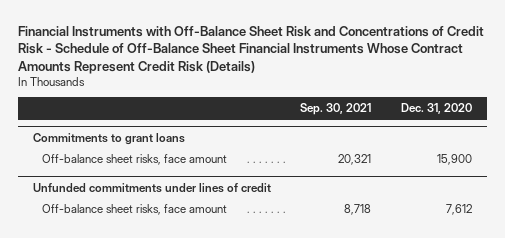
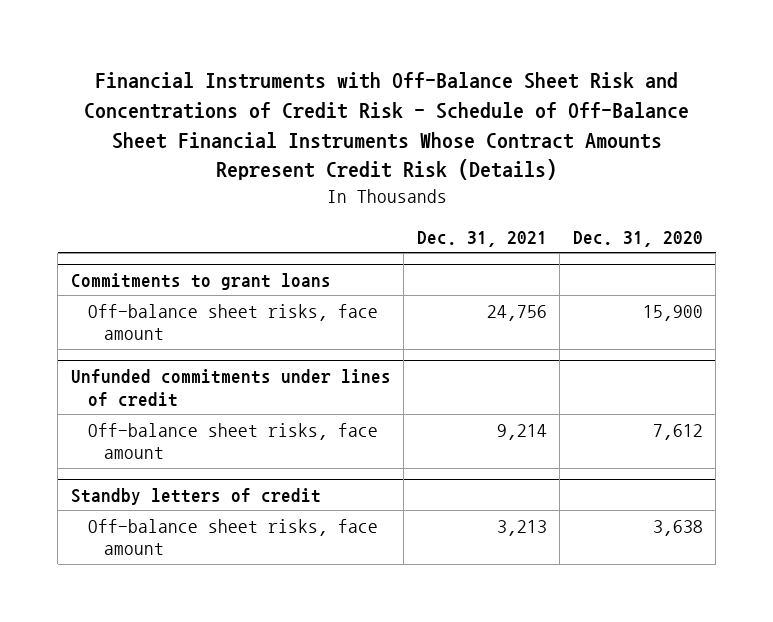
- | Sep. 30, 2021 | Dec. 31, 2020
+ | Dec. 31, 2021 | Dec. 31, 2020
+ Standby letters of credit
+ Off-balance sheet risks, face amount | 3,213 | 3,638

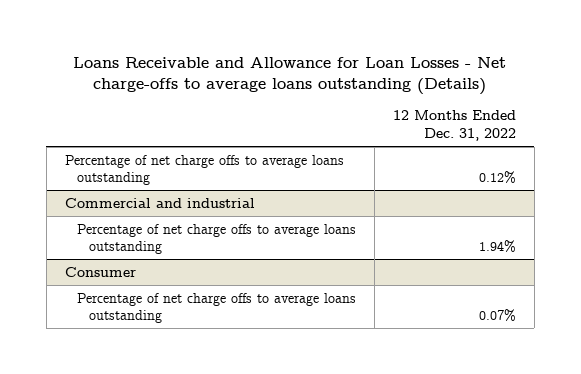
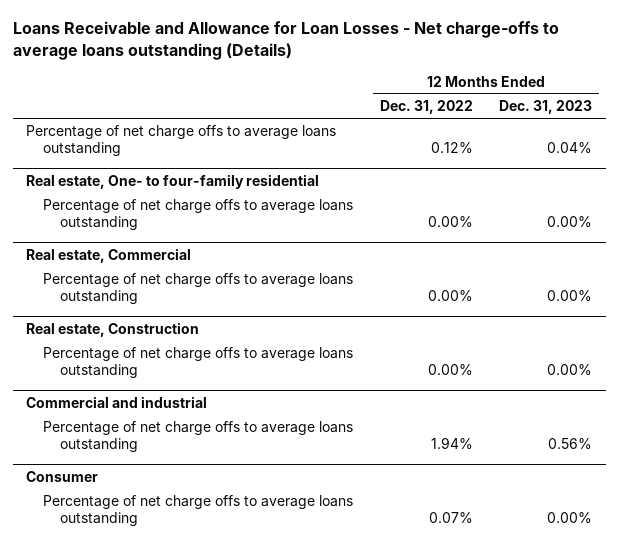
- | 12 Months Ended Dec. 31, 2022
+ | 12 Months Ended Dec. 31, 2022 | 12 Months Ended Dec. 31, 2023
+ Real estate, One- to four-family residential
+ Percentage of net charge offs to average loans outstanding | 0.00% | 0.00%
+ Real estate, Commercial
+ Percentage of net charge offs to average loans outstanding | 0.00% | 0.00%
+ Real estate, Construction
+ Percentage of net charge offs to average loans outstanding | 0.00% | 0.00%

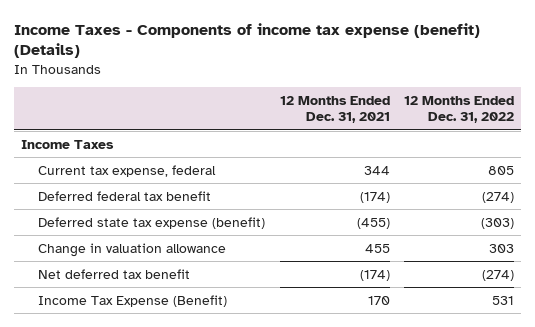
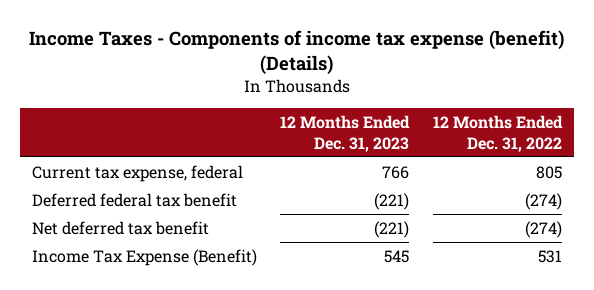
- | 12 Months Ended Dec. 31, 2021 | 12 Months Ended Dec. 31, 2022
+ | 12 Months Ended Dec. 31, 2023 | 12 Months Ended Dec. 31, 2022
- Income Taxes
- Deferred state tax expense (benefit) | (455) | (303)
- Change in valuation allowance | 455 | 303

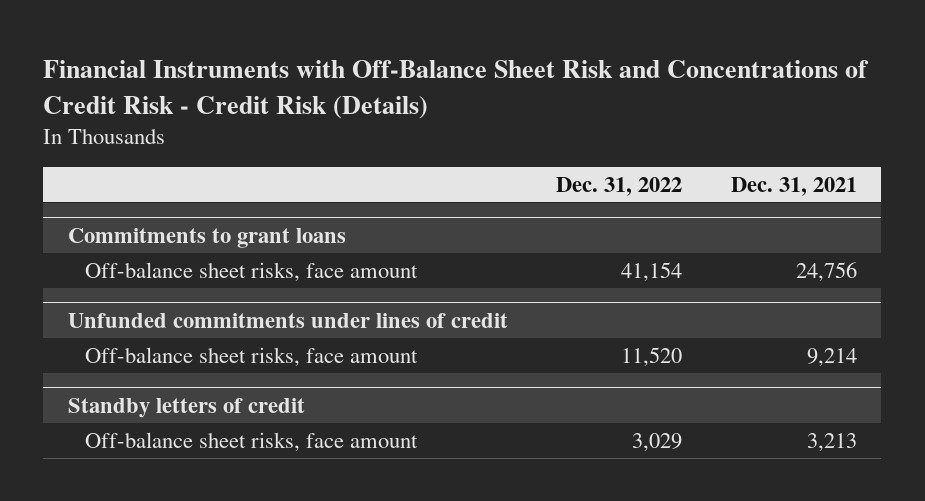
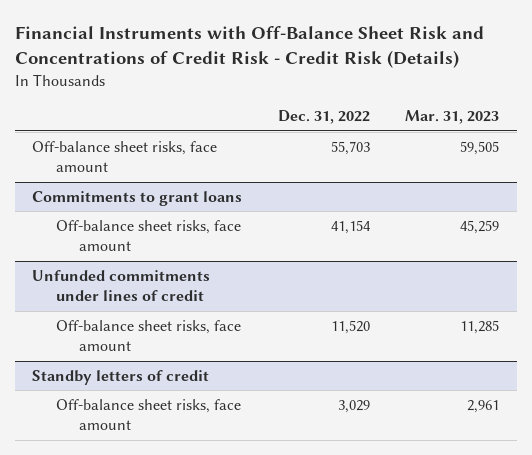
- | Dec. 31, 2022 | Dec. 31, 2021
+ | Dec. 31, 2022 | Mar. 31, 2023
+ Off-balance sheet risks, face amount | 55,703 | 59,505

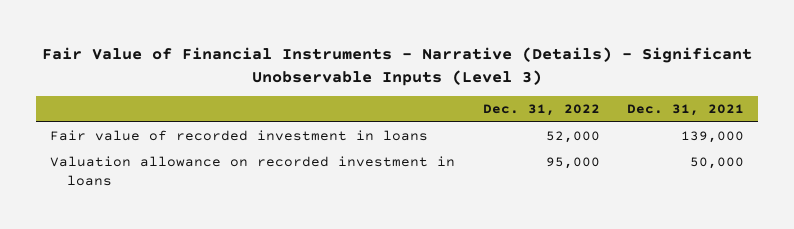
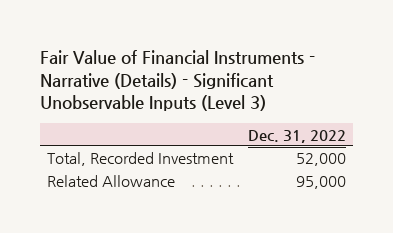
- | Dec. 31, 2022 | Dec. 31, 2021
+ | Dec. 31, 2022
- Fair value of recorded investment in loans | 52,000 | 139,000
- Valuation allowance on recorded investment in loans | 95,000 | 50,000
+ Total, Recorded Investment | 52,000
+ Related Allowance | 95,000

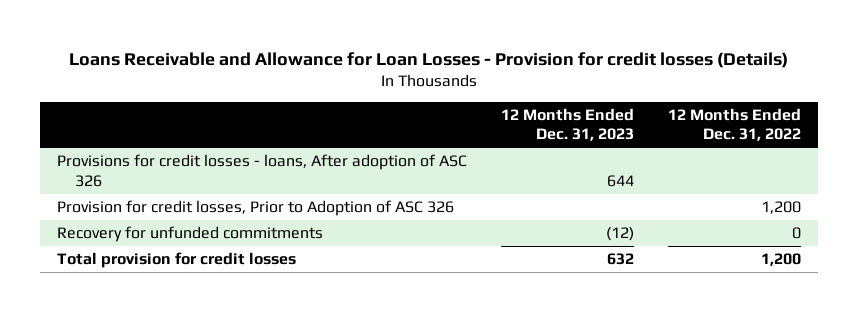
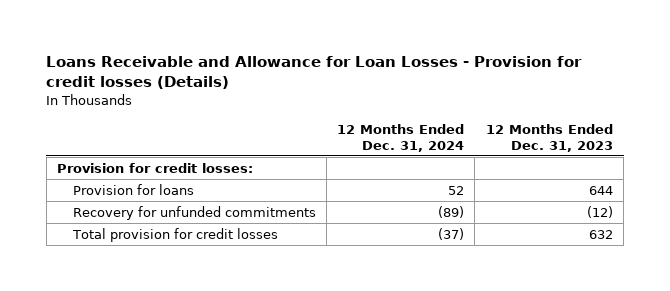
- | 12 Months Ended Dec. 31, 2023 | 12 Months Ended Dec. 31, 2022
+ | 12 Months Ended Dec. 31, 2024 | 12 Months Ended Dec. 31, 2023
- Provisions for credit losses - loans, After adoption of ASC 326 | 644 |
- Provision for credit losses, Prior to Adoption of ASC 326 | | 1,200
+ Provision for credit losses:
+ Provision for loans | 52 | 644

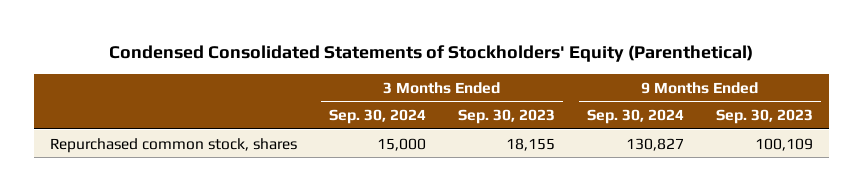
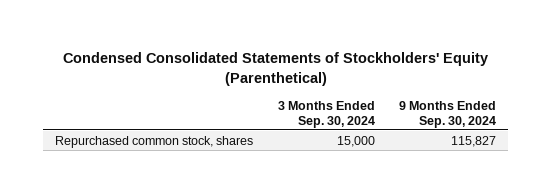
- | 3 Months Ended Sep. 30, 2024 | 3 Months Ended Sep. 30, 2023 | 9 Months Ended Sep. 30, 2024 | 9 Months Ended Sep. 30, 2023
+ | 3 Months Ended Sep. 30, 2024 | 9 Months Ended Sep. 30, 2024
- Repurchased common stock, shares | 15,000 | 18,155 | 130,827 | 100,109
+ Repurchased common stock, shares | 15,000 | 115,827

